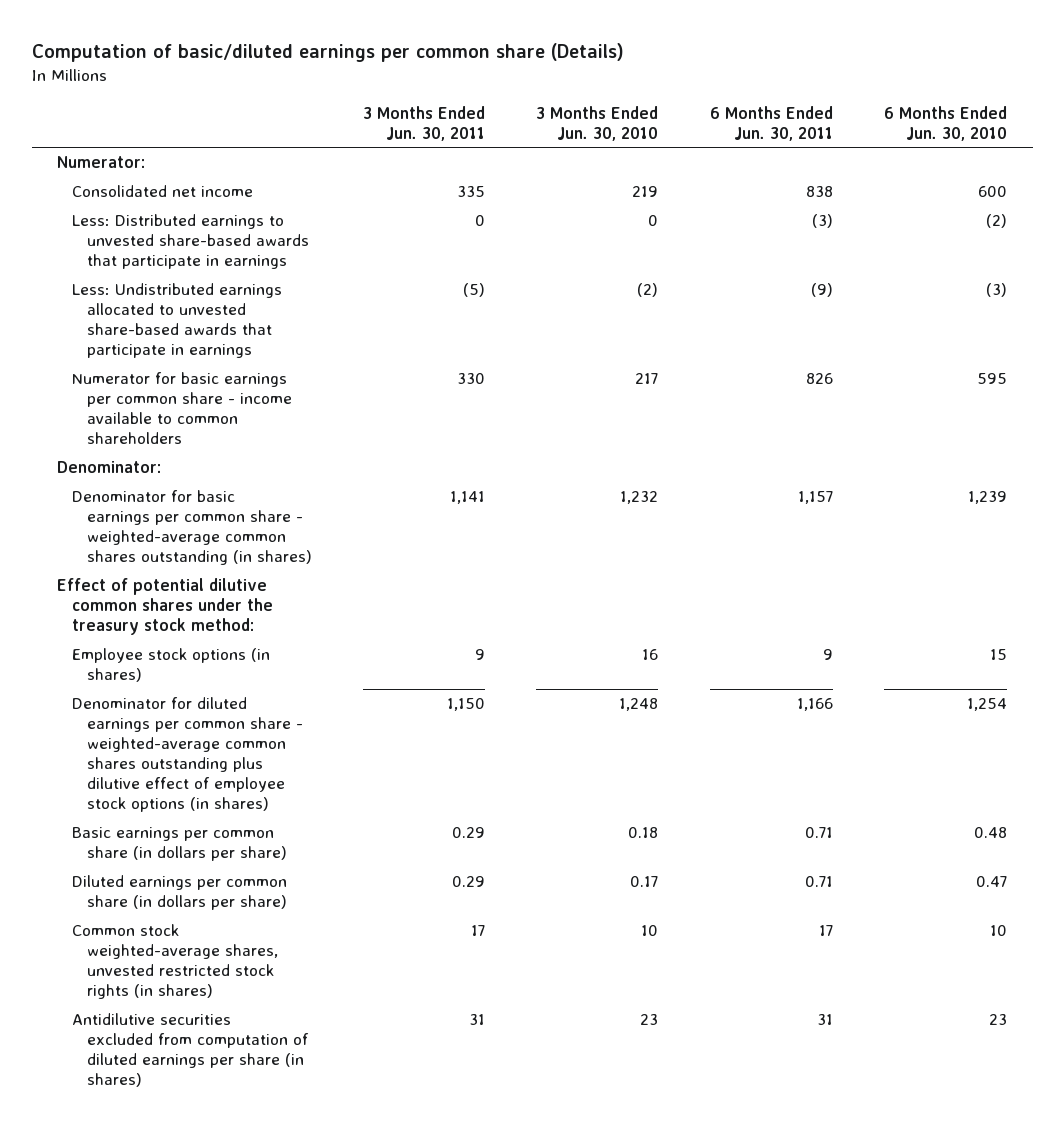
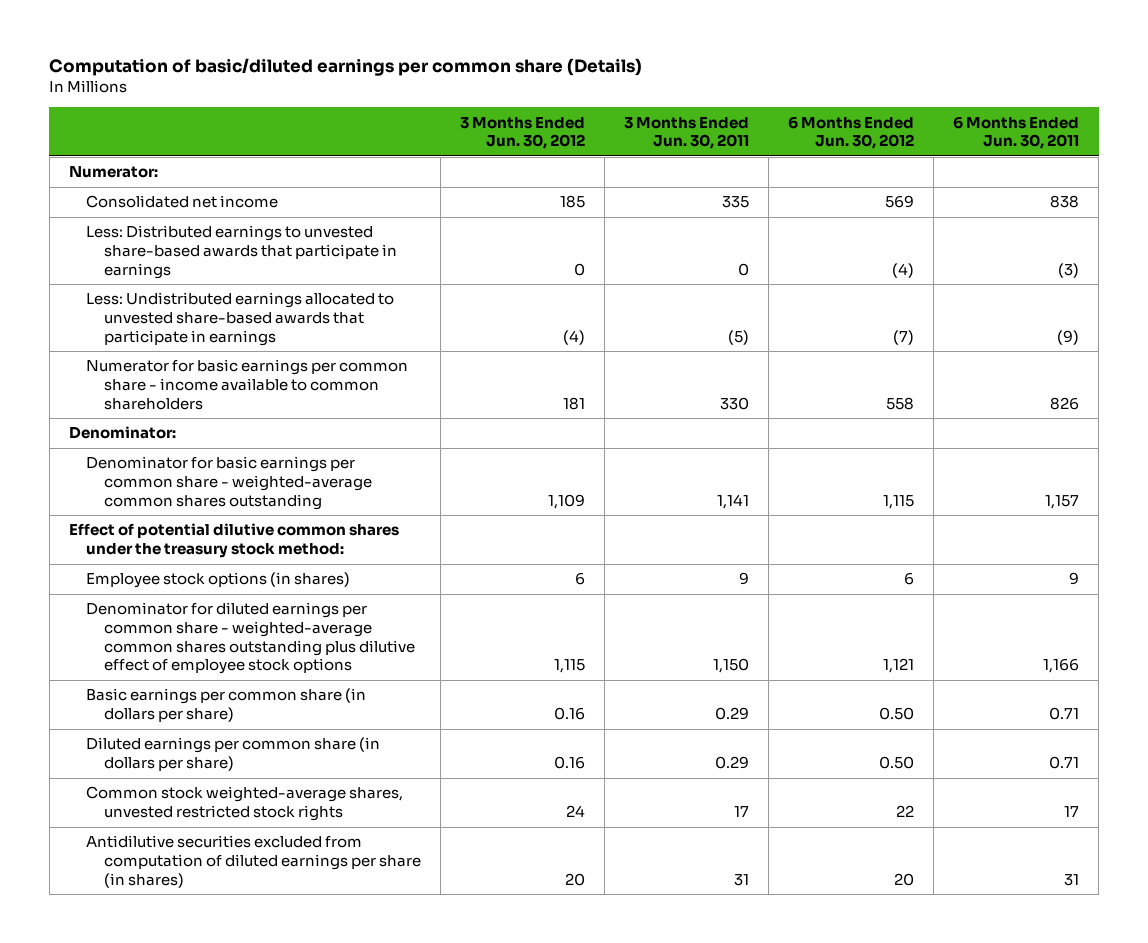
- | 3 Months Ended Jun. 30, 2011 | 3 Months Ended Jun. 30, 2010 | 6 Months Ended Jun. 30, 2011 | 6 Months Ended Jun. 30, 2010
+ | 3 Months Ended Jun. 30, 2012 | 3 Months Ended Jun. 30, 2011 | 6 Months Ended Jun. 30, 2012 | 6 Months Ended Jun. 30, 2011
- Denominator for basic earnings per common share - weighted-average common shares outstanding (in shares) | 1,141 | 1,232 | 1,157 | 1,239
+ Denominator for basic earnings per common share - weighted-average common shares outstanding | 1,109 | 1,141 | 1,115 | 1,157
- Denominator for diluted earnings per common share - weighted-average common shares outstanding plus dilutive effect of employee stock options (in shares) | 1,150 | 1,248 | 1,166 | 1,254
+ Denominator for diluted earnings per common share - weighted-average common shares outstanding plus dilutive effect of employee stock options | 1,115 | 1,150 | 1,121 | 1,166
- Common stock weighted-average shares, unvested restricted stock rights (in shares) | 17 | 10 | 17 | 10
+ Common stock weighted-average shares, unvested restricted stock rights | 24 | 17 | 22 | 17

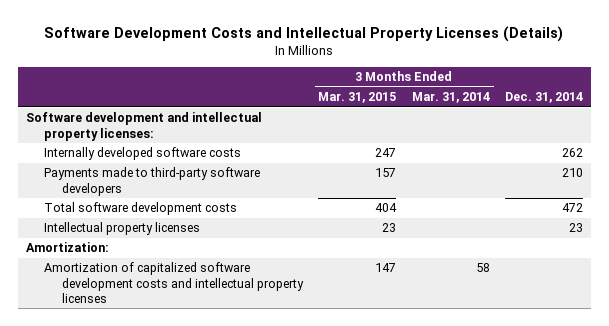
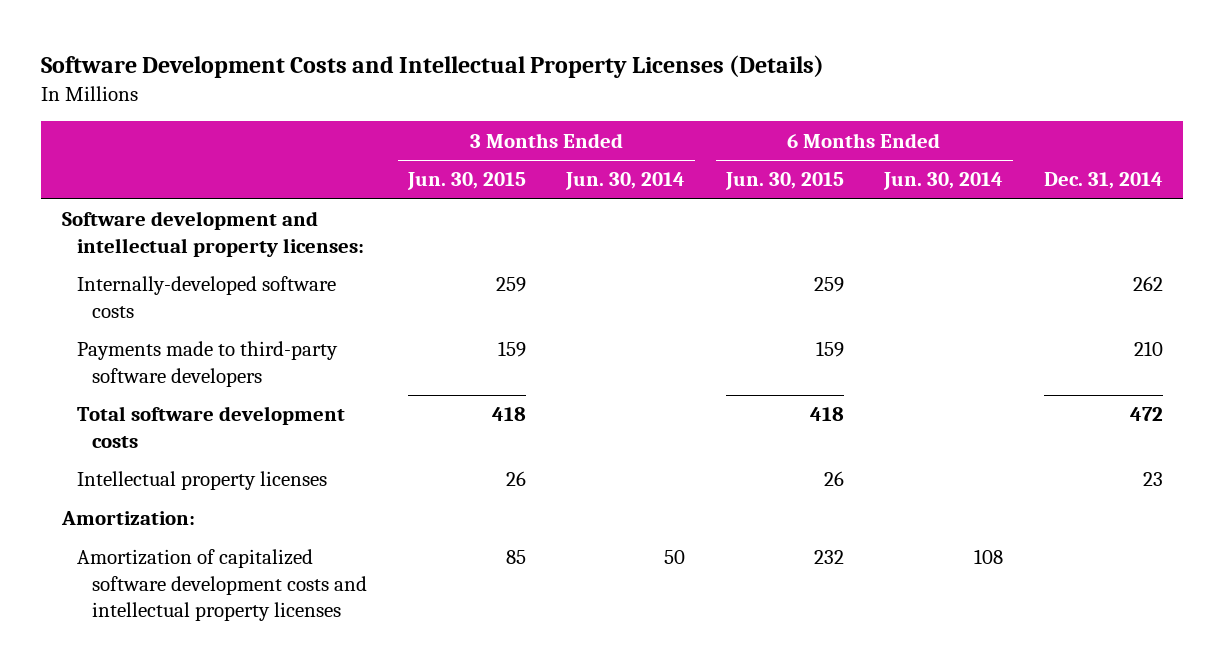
- | 3 Months Ended Mar. 31, 2015 | 3 Months Ended Mar. 31, 2014 | Dec. 31, 2014
+ | 3 Months Ended Jun. 30, 2015 | 3 Months Ended Jun. 30, 2014 | 6 Months Ended Jun. 30, 2015 | 6 Months Ended Jun. 30, 2014 | Dec. 31, 2014
- Internally developed software costs | 247 | | 262
+ Internally-developed software costs | 259 | | 259 | | 262

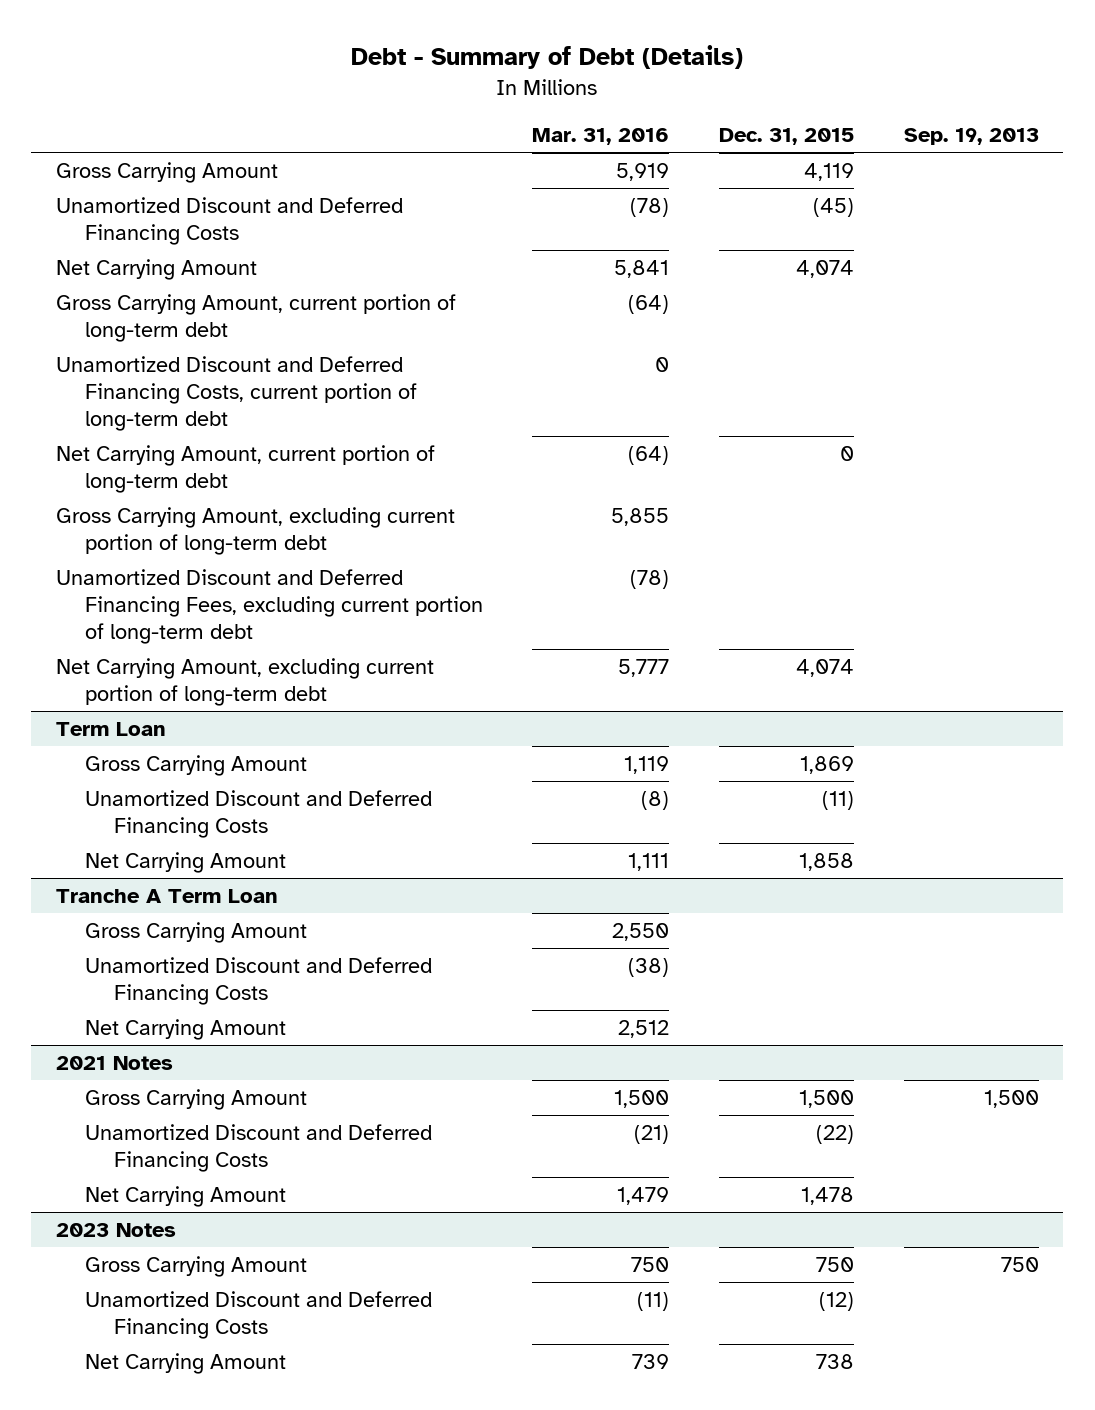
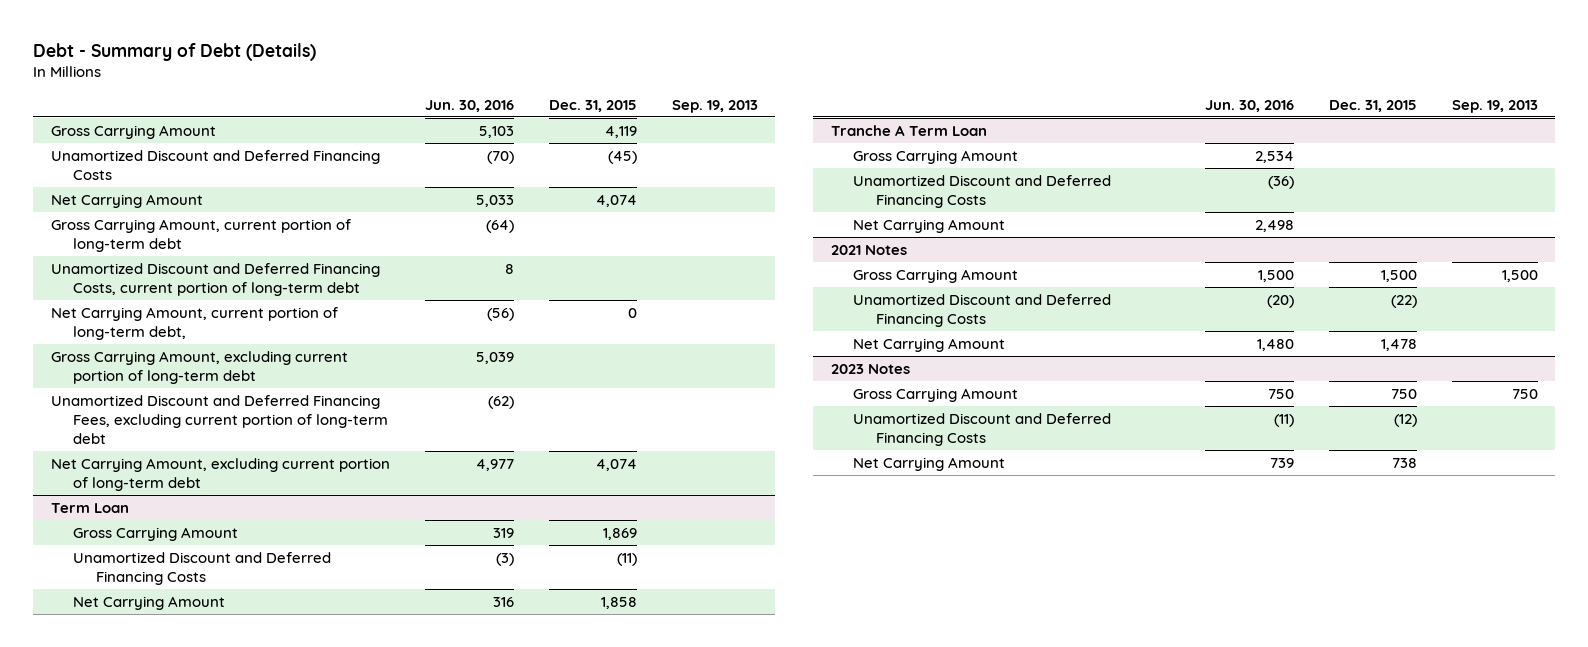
- | Mar. 31, 2016 | Dec. 31, 2015 | Sep. 19, 2013
+ | Jun. 30, 2016 | Dec. 31, 2015 | Sep. 19, 2013
- Net Carrying Amount, current portion of long-term debt | (64) | 0 |
+ Net Carrying Amount, current portion of long-term debt, | (56) | 0 |

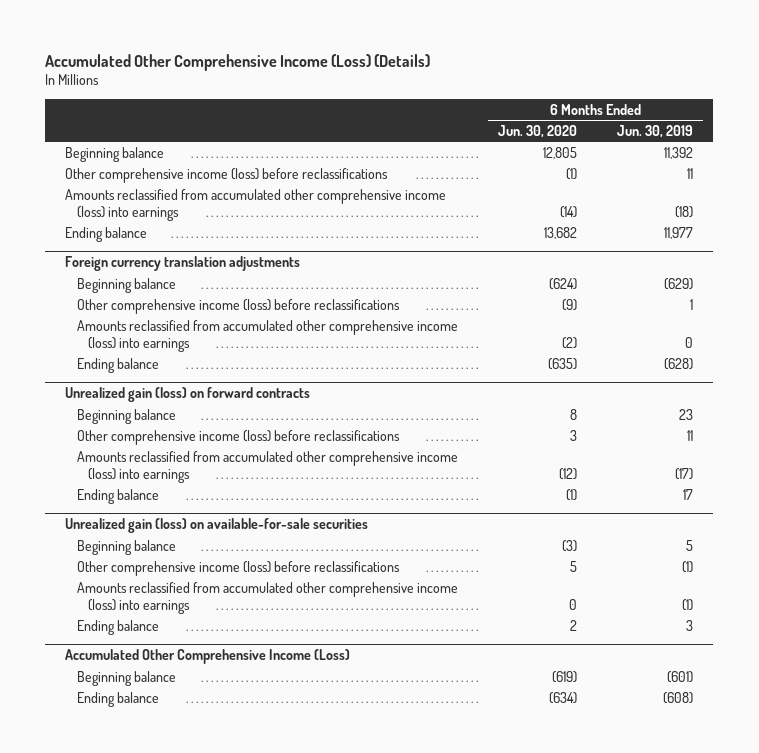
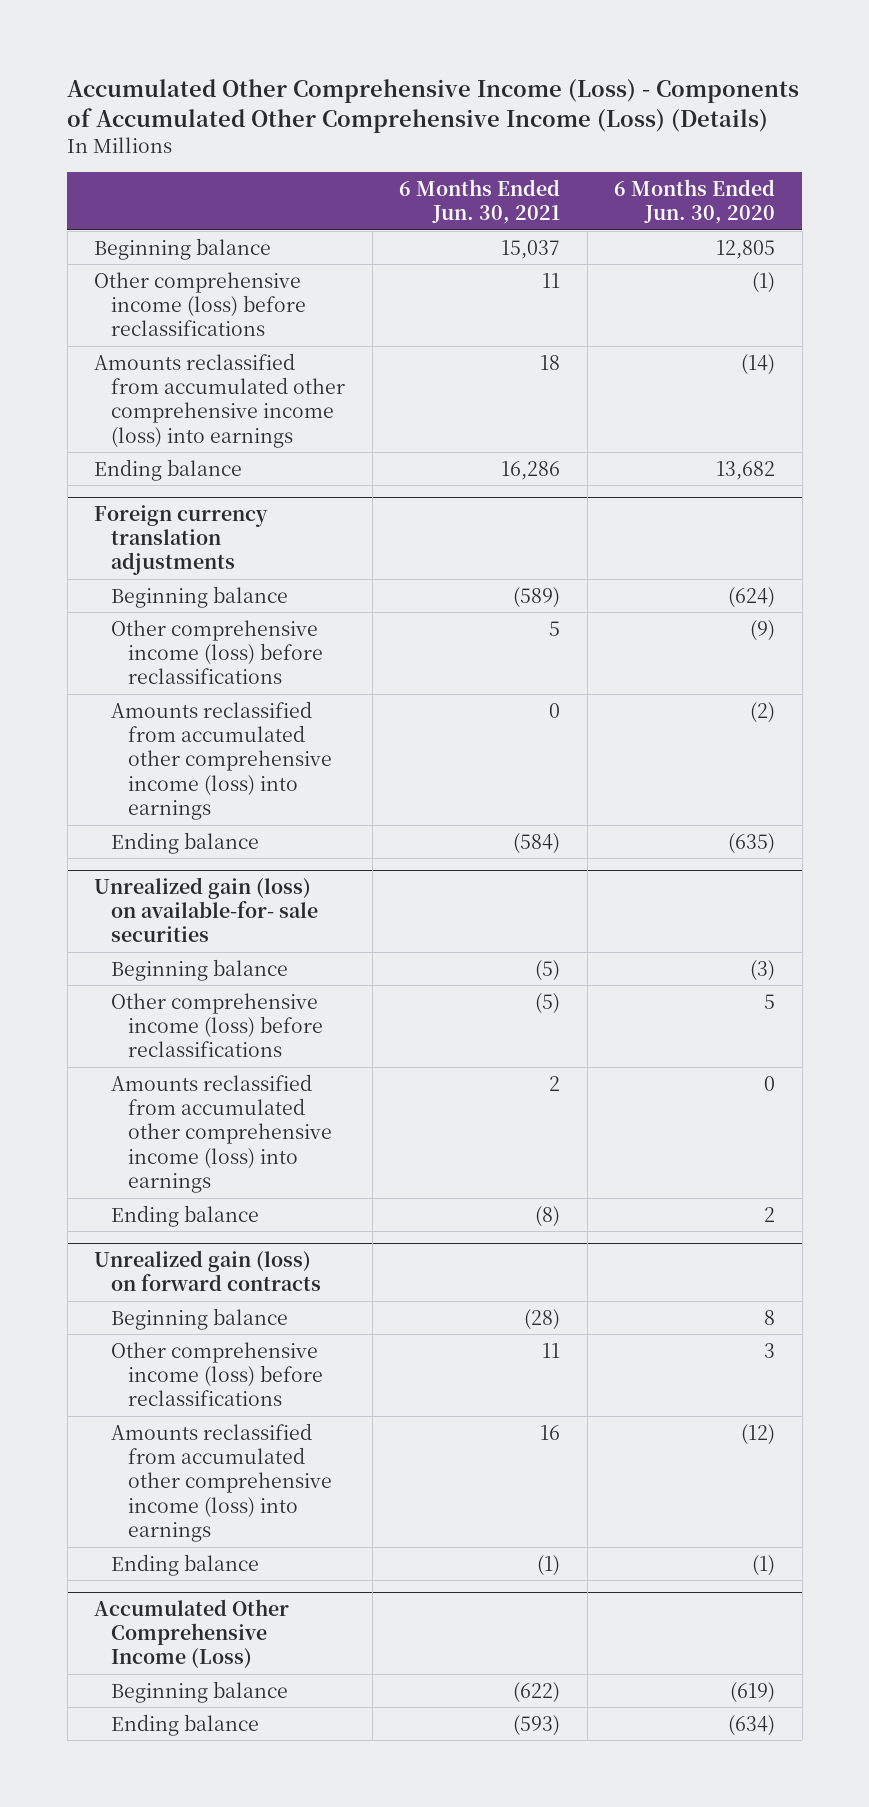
- Accumulated Other Comprehensive Income (Loss) (Details)
+ Accumulated Other Comprehensive Income (Loss) - Components of Accumulated Other Comprehensive Income (Loss) (Details)
- | 6 Months Ended Jun. 30, 2020 | 6 Months Ended Jun. 30, 2019
+ | 6 Months Ended Jun. 30, 2021 | 6 Months Ended Jun. 30, 2020
+ Unrealized gain (loss) on available-for- sale securities
+ Beginning balance | (5) | (3)
+ Other comprehensive income (loss) before reclassifications | (5) | 5
+ Amounts reclassified from accumulated other comprehensive income (loss) into earnings | 2 | 0
+ Ending balance | (8) | 2
- Unrealized gain (loss) on available-for-sale securities
- Beginning balance | (3) | 5
- Other comprehensive income (loss) before reclassifications | 5 | (1)
- Amounts reclassified from accumulated other comprehensive income (loss) into earnings | 0 | (1)
- Ending balance | 2 | 3

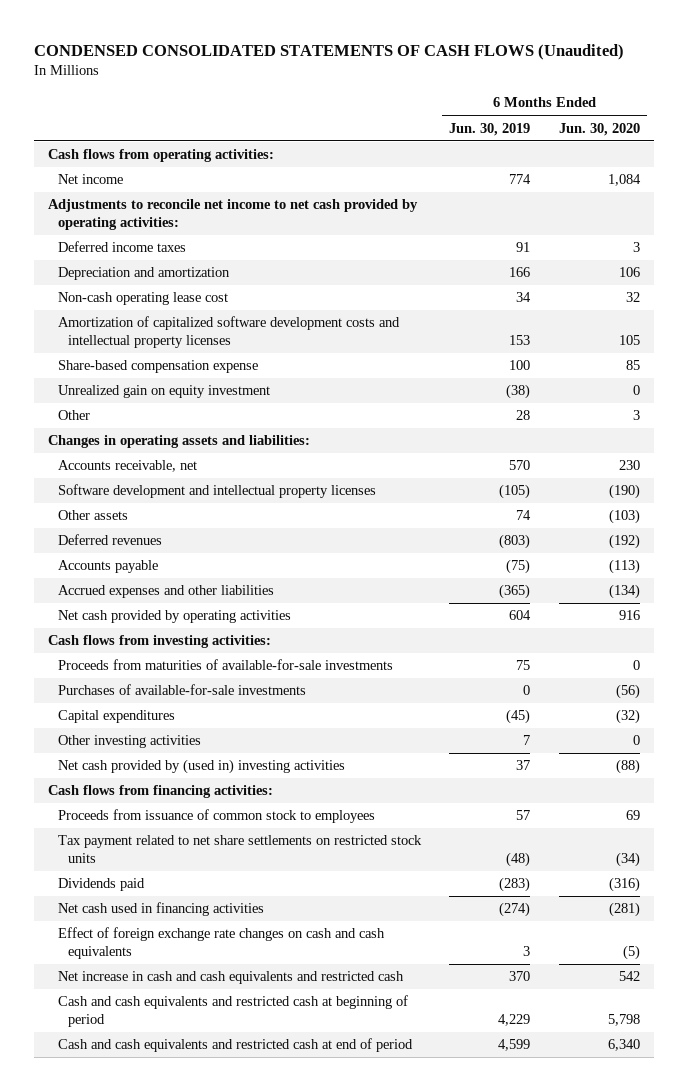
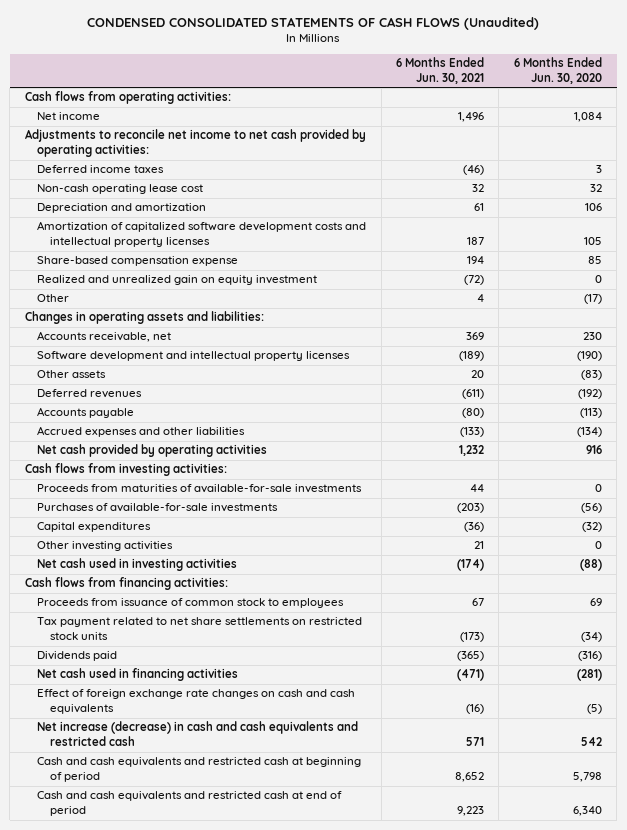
- | 6 Months Ended Jun. 30, 2019 | 6 Months Ended Jun. 30, 2020
+ | 6 Months Ended Jun. 30, 2021 | 6 Months Ended Jun. 30, 2020
moved down: Depreciation and amortization | 61 | 106
- Unrealized gain on equity investment | (38) | 0
- Other | 28 | 3
+ Realized and unrealized gain on equity investment | (72) | 0
+ Other | 4 | (17)
- Other assets | 74 | (103)
+ Other assets | 20 | (83)
- Net cash provided by (used in) investing activities | 37 | (88)
+ Net cash used in investing activities | (174) | (88)
- Net increase in cash and cash equivalents and restricted cash | 370 | 542
+ Net increase (decrease) in cash and cash equivalents and restricted cash | 571 | 542

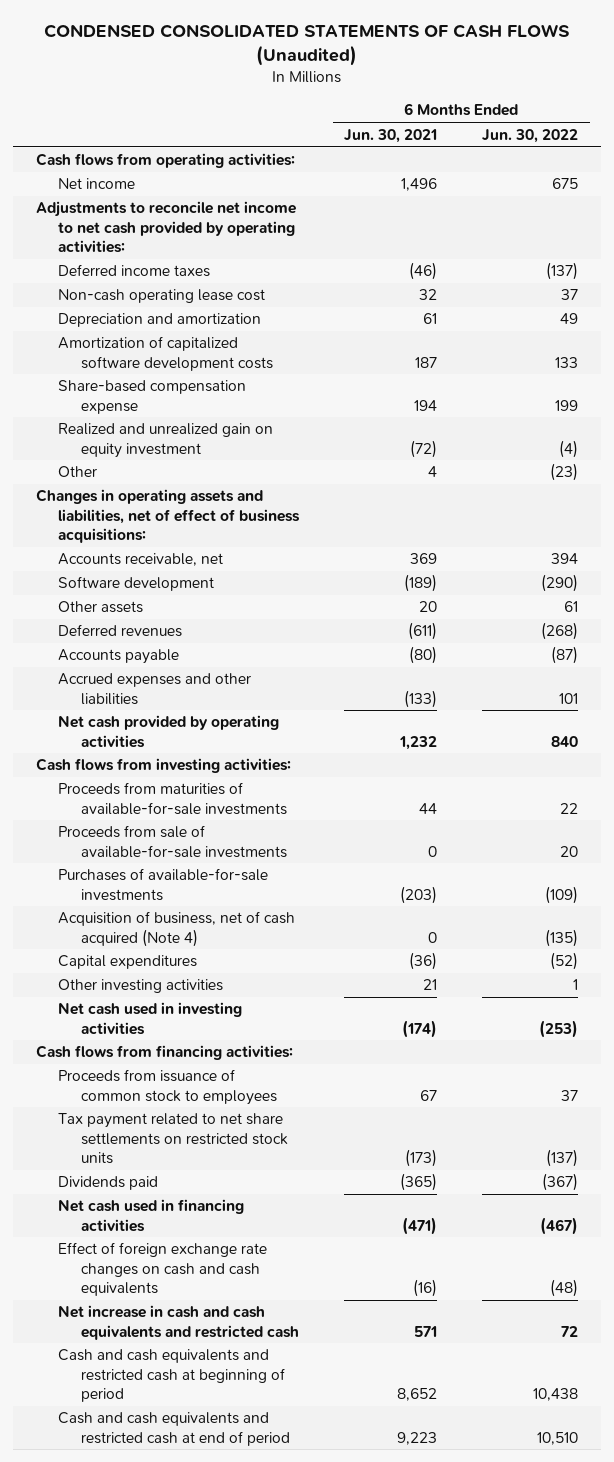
- | 6 Months Ended Jun. 30, 2021 | 6 Months Ended Jun. 30, 2020
+ | 6 Months Ended Jun. 30, 2021 | 6 Months Ended Jun. 30, 2022
- Amortization of capitalized software development costs and intellectual property licenses | 187 | 105
+ Amortization of capitalized software development costs | 187 | 133
- Changes in operating assets and liabilities:
+ Changes in operating assets and liabilities, net of effect of business acquisitions:
- Software development and intellectual property licenses | (189) | (190)
+ Software development | (189) | (290)
+ Proceeds from sale of available-for-sale investments | 0 | 20
+ Acquisition of business, net of cash acquired (Note 4) | 0 | (135)
- Net increase (decrease) in cash and cash equivalents and restricted cash | 571 | 542
+ Net increase in cash and cash equivalents and restricted cash | 571 | 72

